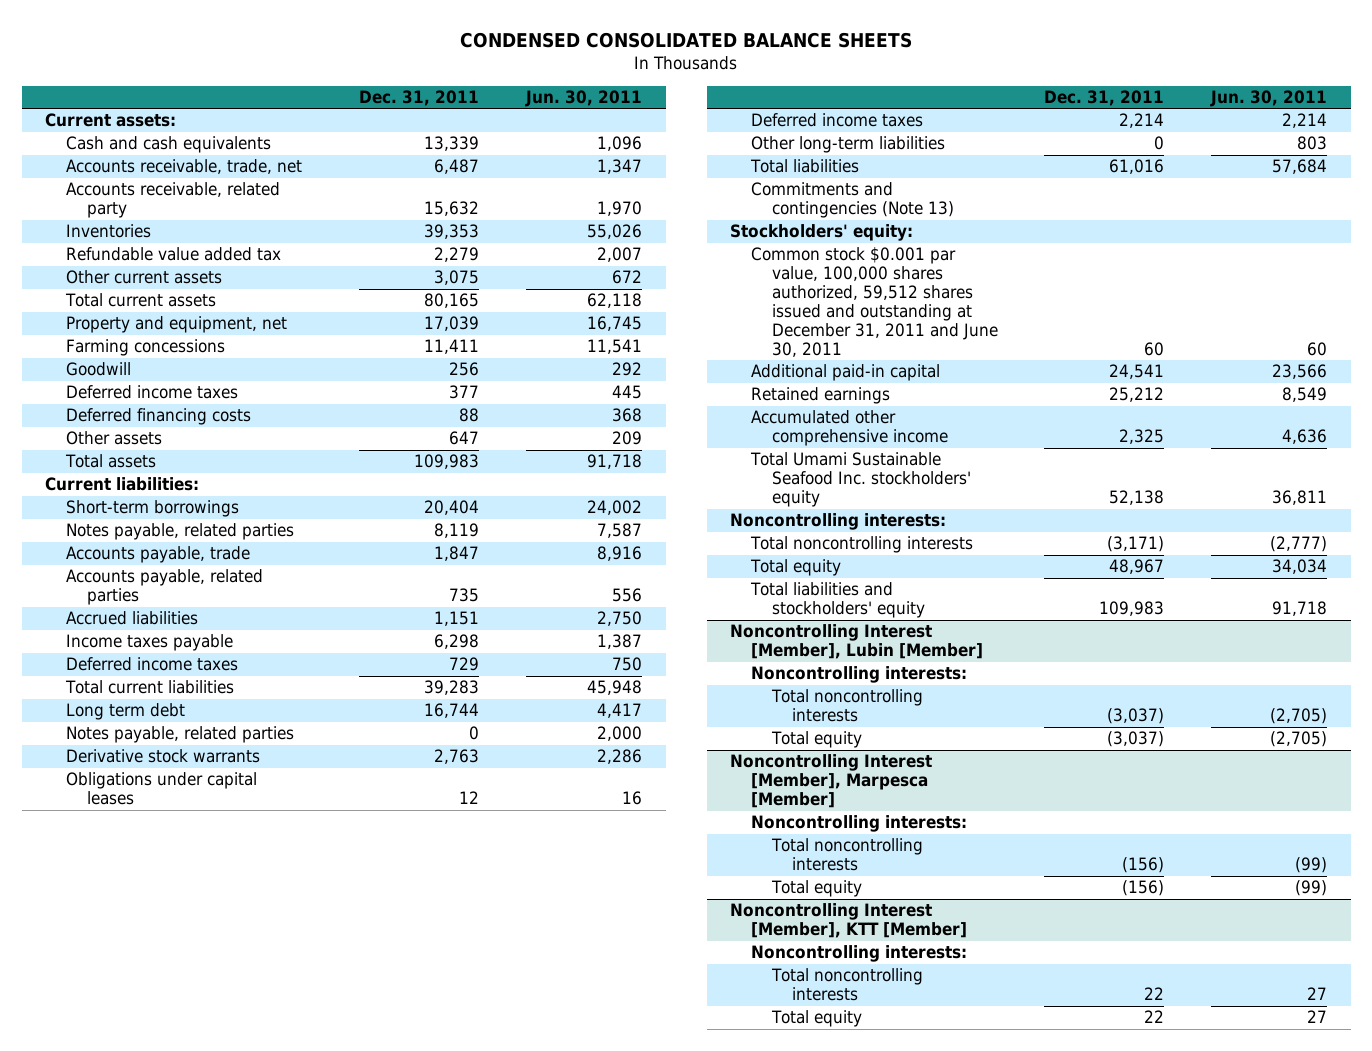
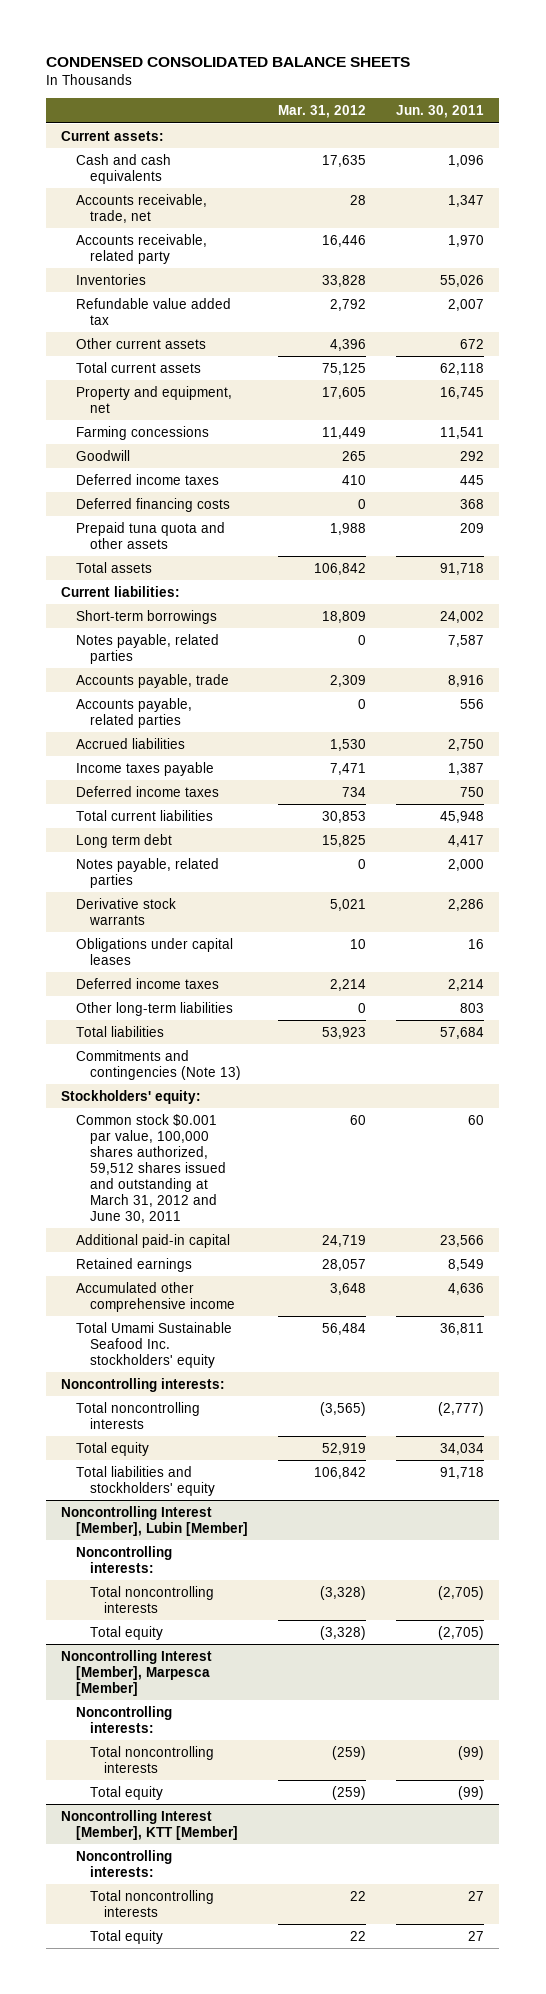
- | Dec. 31, 2011 | Jun. 30, 2011
+ | Mar. 31, 2012 | Jun. 30, 2011
- Other assets | 647 | 209
+ Prepaid tuna quota and other assets | 1,988 | 209
- Common stock $0.001 par value, 100,000 shares authorized, 59,512 shares issued and outstanding at December 31, 2011 and June 30, 2011 | 60 | 60
+ Common stock $0.001 par value, 100,000 shares authorized, 59,512 shares issued and outstanding at March 31, 2012 and June 30, 2011 | 60 | 60

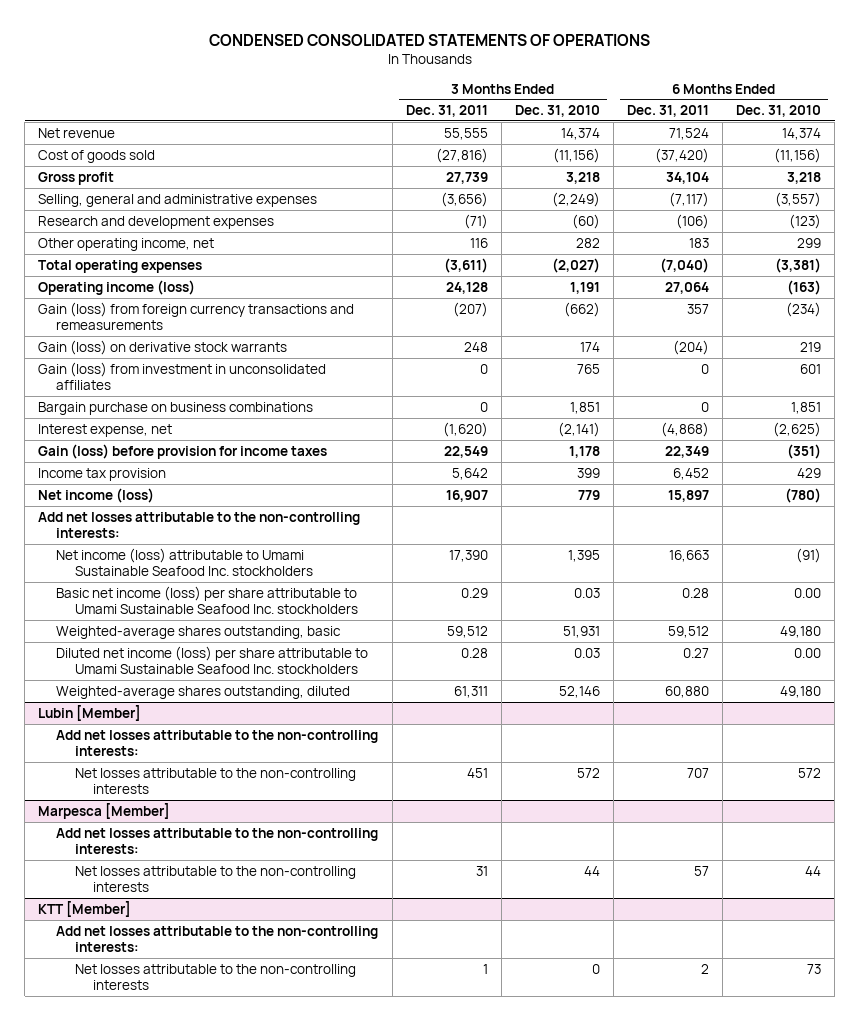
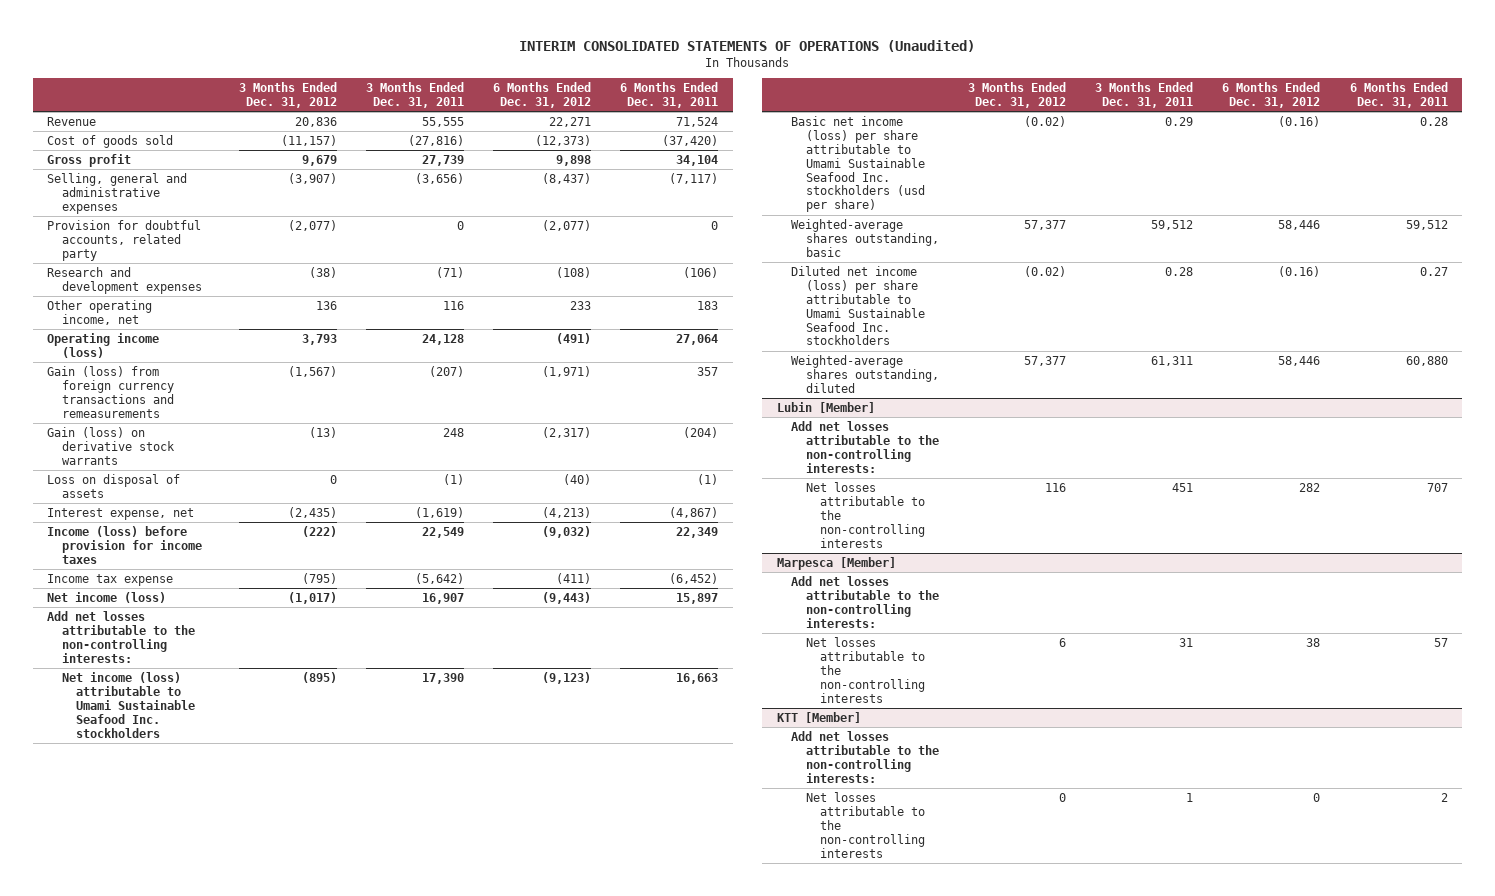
- CONDENSED CONSOLIDATED STATEMENTS OF OPERATIONS
+ INTERIM CONSOLIDATED STATEMENTS OF OPERATIONS (Unaudited)
- | 3 Months Ended Dec. 31, 2011 | 3 Months Ended Dec. 31, 2010 | 6 Months Ended Dec. 31, 2011 | 6 Months Ended Dec. 31, 2010
+ | 3 Months Ended Dec. 31, 2012 | 3 Months Ended Dec. 31, 2011 | 6 Months Ended Dec. 31, 2012 | 6 Months Ended Dec. 31, 2011
- Net revenue | 55,555 | 14,374 | 71,524 | 14,374
+ Revenue | 20,836 | 55,555 | 22,271 | 71,524
+ Provision for doubtful accounts, related party | (2,077) | 0 | (2,077) | 0
- Total operating expenses | (3,611) | (2,027) | (7,040) | (3,381)
- Gain (loss) from investment in unconsolidated affiliates | 0 | 765 | 0 | 601
- Bargain purchase on business combinations | 0 | 1,851 | 0 | 1,851
- Interest expense, net | (1,620) | (2,141) | (4,868) | (2,625)
- Gain (loss) before provision for income taxes | 22,549 | 1,178 | 22,349 | (351)
- Income tax provision | 5,642 | 399 | 6,452 | 429
+ Loss on disposal of assets | 0 | (1) | (40) | (1)
+ Interest expense, net | (2,435) | (1,619) | (4,213) | (4,867)
+ Income (loss) before provision for income taxes | (222) | 22,549 | (9,032) | 22,349
+ Income tax expense | (795) | (5,642) | (411) | (6,452)
- Basic net income (loss) per share attributable to Umami Sustainable Seafood Inc. stockholders | 0.29 | 0.03 | 0.28 | 0.00
+ Basic net income (loss) per share attributable to Umami Sustainable Seafood Inc. stockholders (usd per share) | (0.02) | 0.29 | (0.16) | 0.28

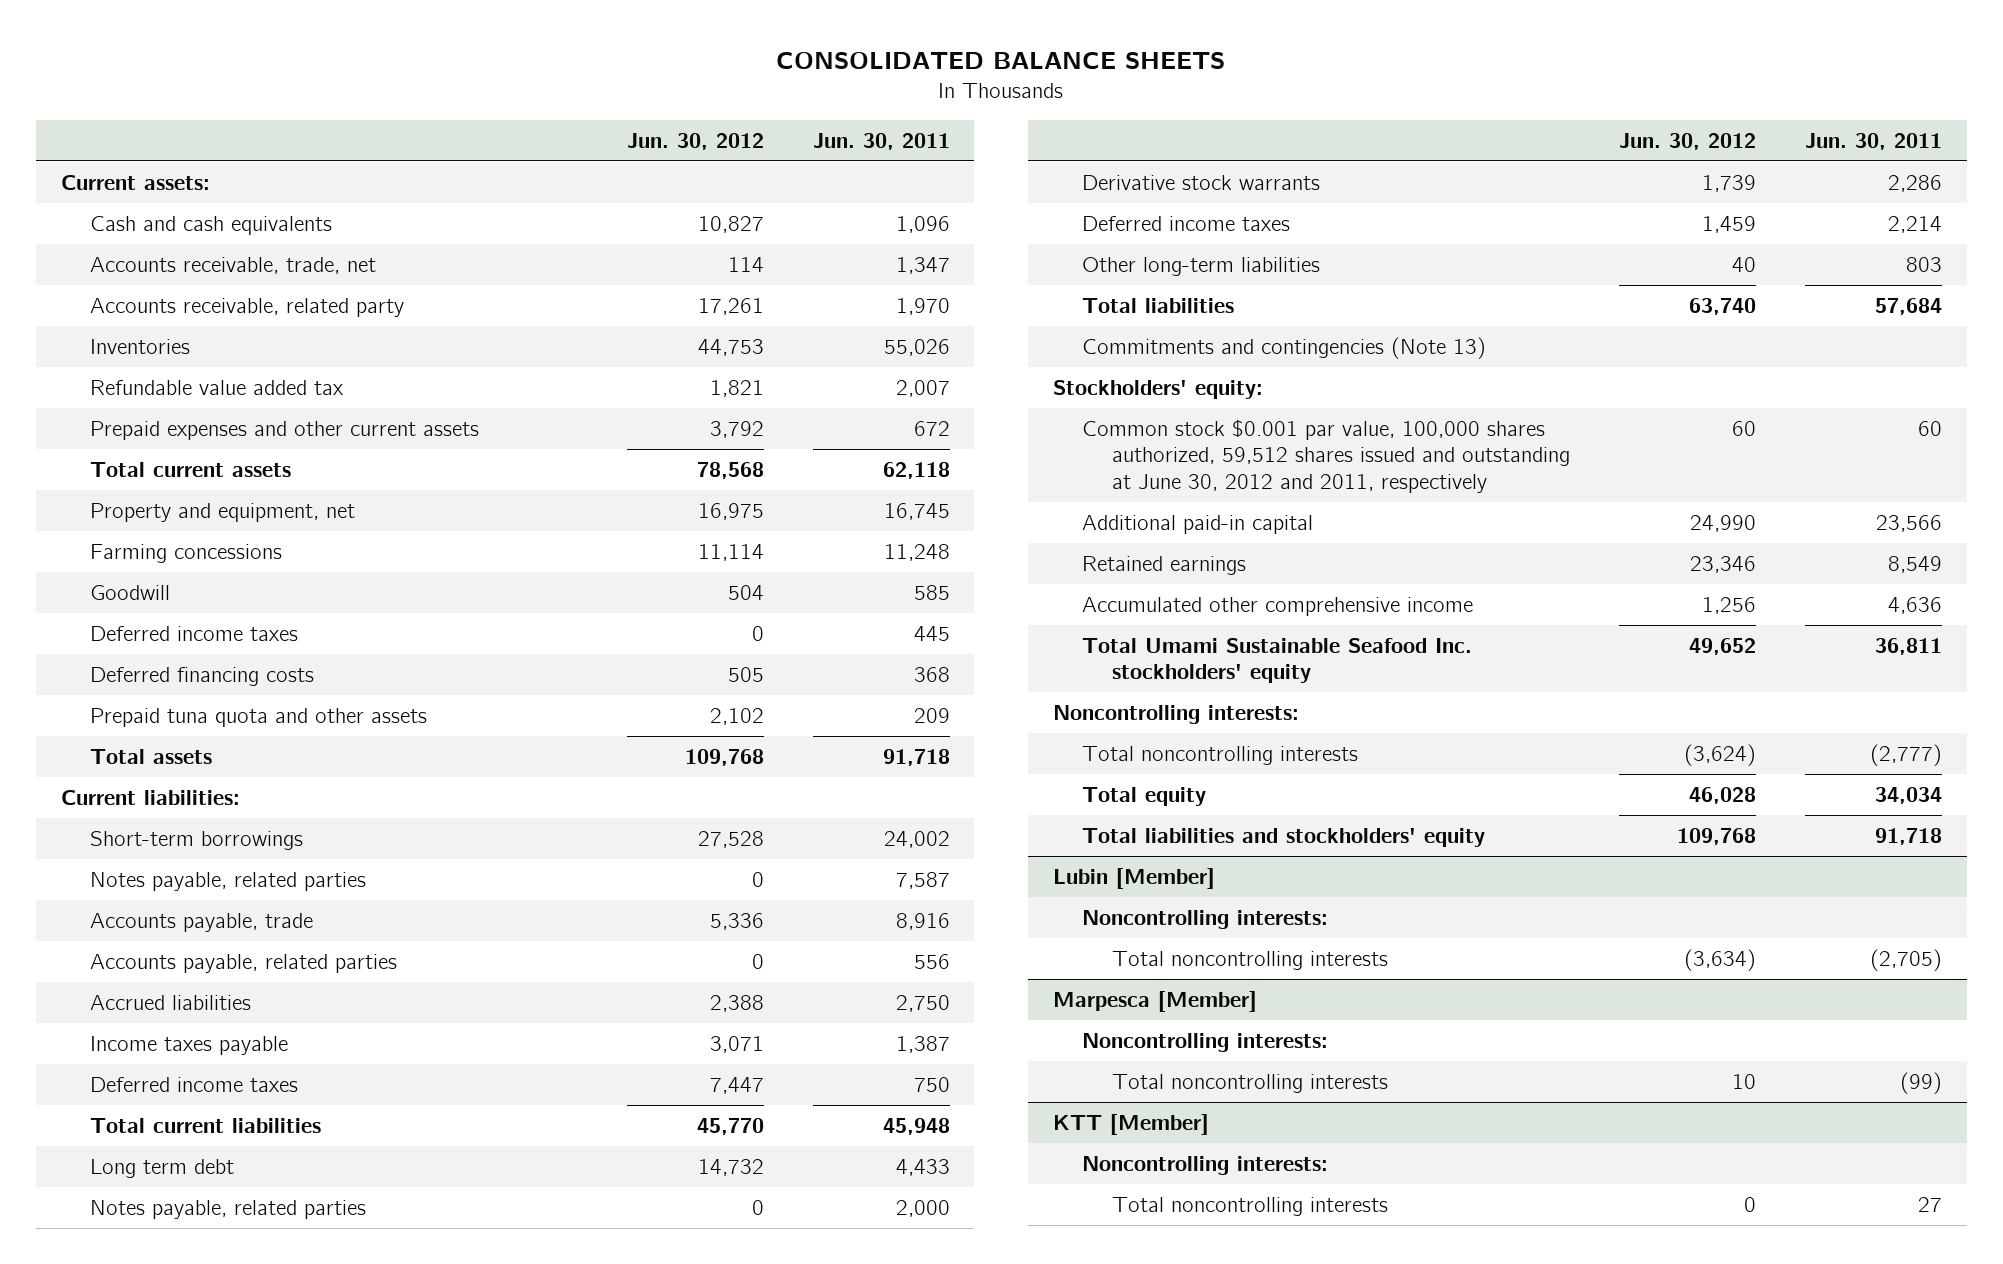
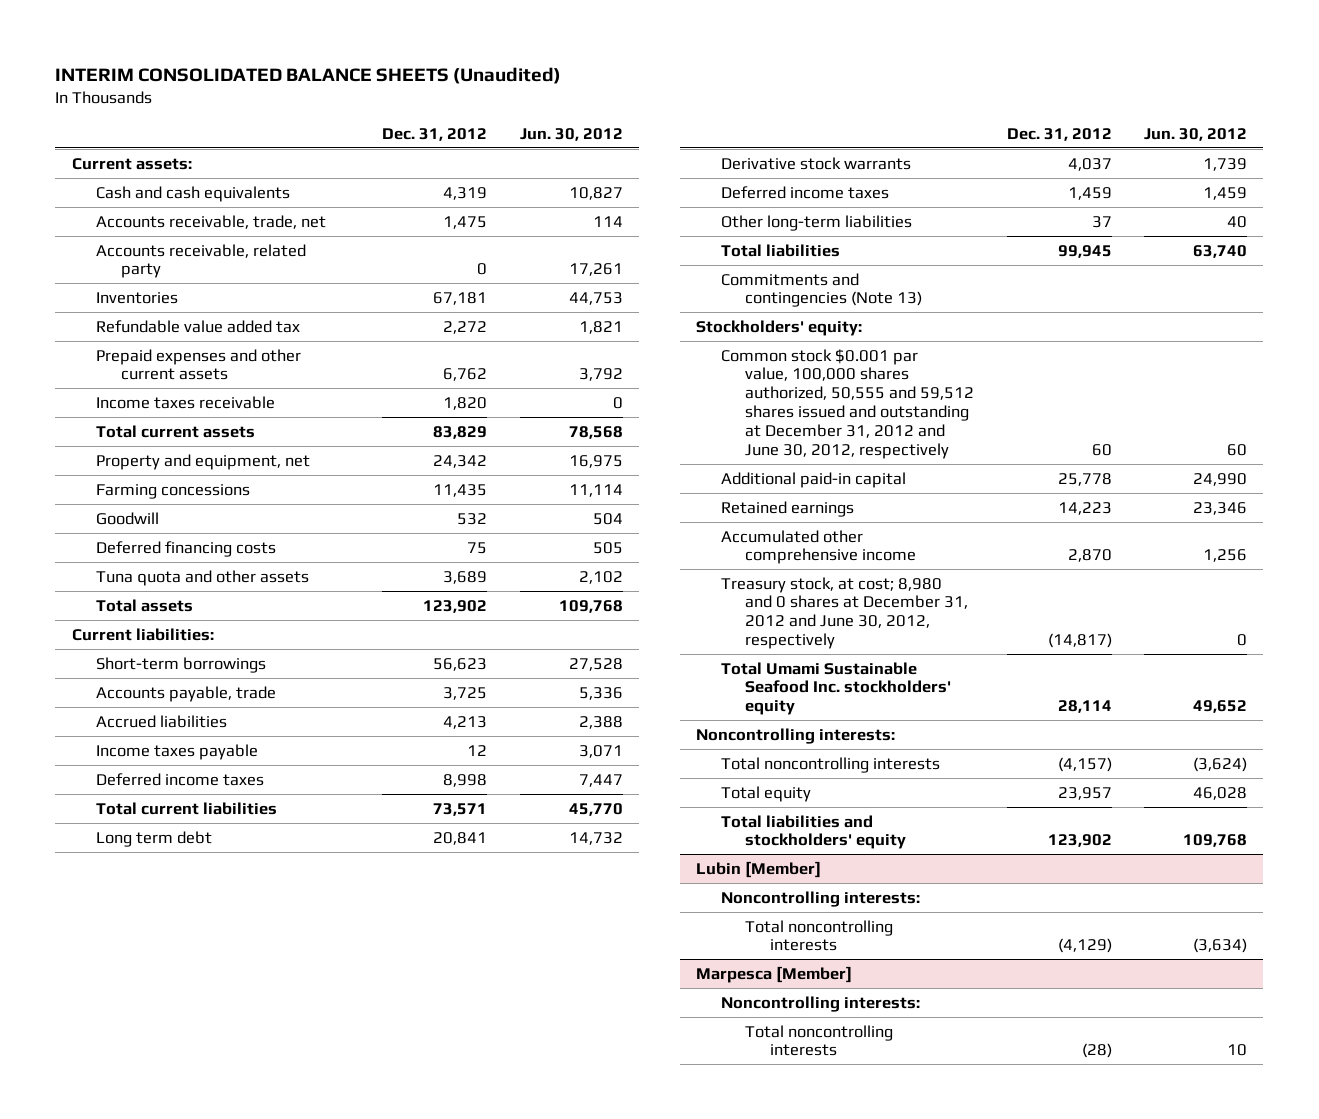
- CONSOLIDATED BALANCE SHEETS
+ INTERIM CONSOLIDATED BALANCE SHEETS (Unaudited)
- | Jun. 30, 2012 | Jun. 30, 2011
+ | Dec. 31, 2012 | Jun. 30, 2012
+ Income taxes receivable | 1,820 | 0
- Deferred income taxes | 0 | 445
- Prepaid tuna quota and other assets | 2,102 | 209
+ Tuna quota and other assets | 3,689 | 2,102
- Notes payable, related parties | 0 | 7,587
- Accounts payable, related parties | 0 | 556
- Notes payable, related parties | 0 | 2,000
- Common stock $0.001 par value, 100,000 shares authorized, 59,512 shares issued and outstanding at June 30, 2012 and 2011, respectively | 60 | 60
+ Common stock $0.001 par value, 100,000 shares authorized, 50,555 and 59,512 shares issued and outstanding at December 31, 2012 and June 30, 2012, respectively | 60 | 60
+ Treasury stock, at cost; 8,980 and 0 shares at December 31, 2012 and June 30, 2012, respectively | (14,817) | 0
- KTT [Member]
- Noncontrolling interests:
- Total noncontrolling interests | 0 | 27

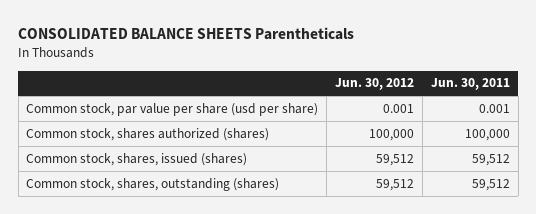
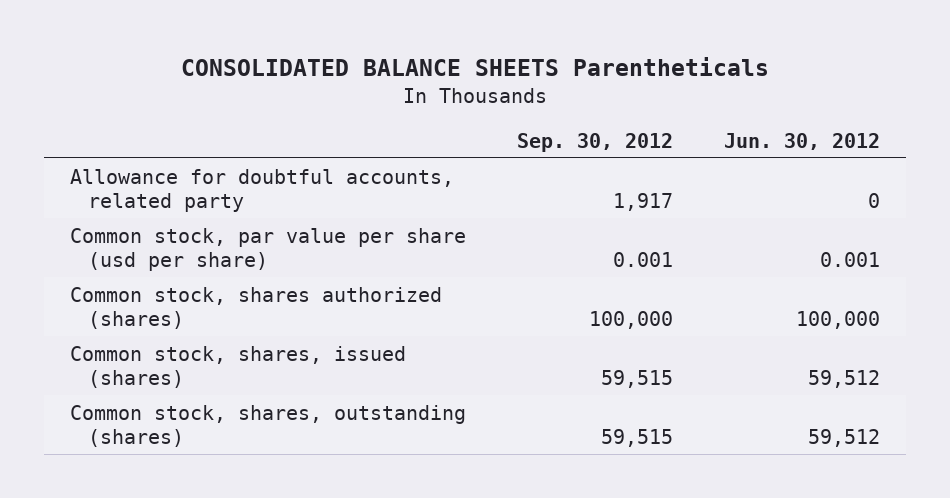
- | Jun. 30, 2012 | Jun. 30, 2011
+ | Sep. 30, 2012 | Jun. 30, 2012
+ Allowance for doubtful accounts, related party | 1,917 | 0

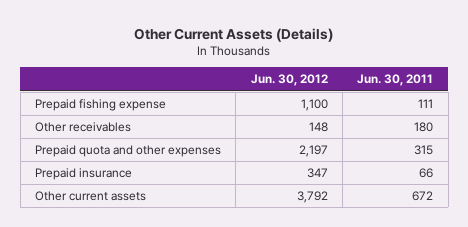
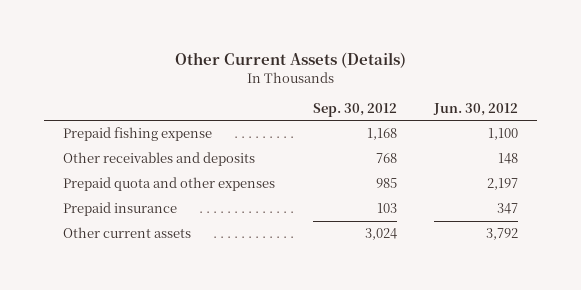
- | Jun. 30, 2012 | Jun. 30, 2011
+ | Sep. 30, 2012 | Jun. 30, 2012
- Other receivables | 148 | 180
+ Other receivables and deposits | 768 | 148

